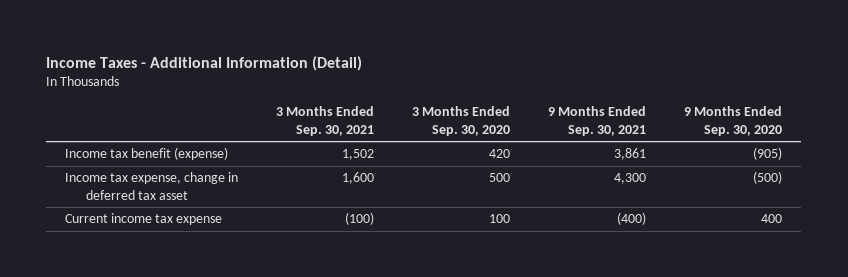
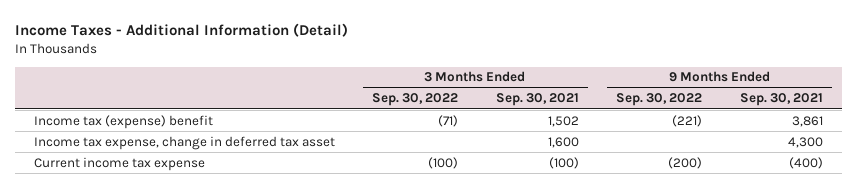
- | 3 Months Ended Sep. 30, 2021 | 3 Months Ended Sep. 30, 2020 | 9 Months Ended Sep. 30, 2021 | 9 Months Ended Sep. 30, 2020
+ | 3 Months Ended Sep. 30, 2022 | 3 Months Ended Sep. 30, 2021 | 9 Months Ended Sep. 30, 2022 | 9 Months Ended Sep. 30, 2021
- Income tax benefit (expense) | 1,502 | 420 | 3,861 | (905)
+ Income tax (expense) benefit | (71) | 1,502 | (221) | 3,861

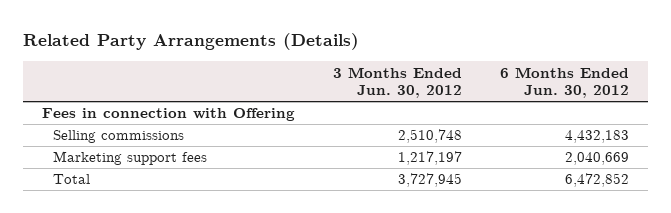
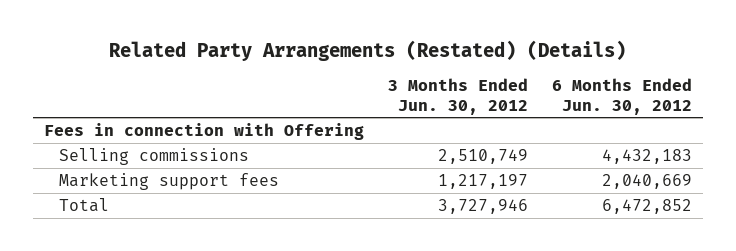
- Related Party Arrangements (Details)
+ Related Party Arrangements (Restated) (Details)
- Selling commissions | 2,510,748 | 4,432,183
+ Selling commissions | 2,510,749 | 4,432,183
- Total | 3,727,945 | 6,472,852
+ Total | 3,727,946 | 6,472,852

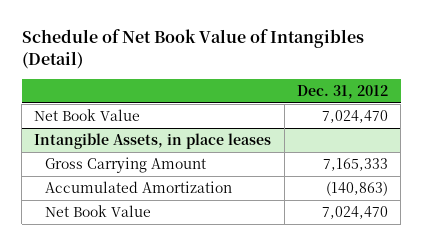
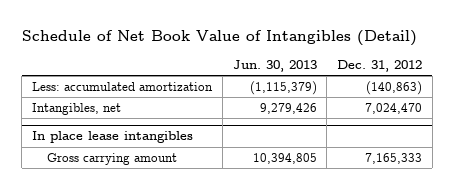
- | Dec. 31, 2012
+ | Jun. 30, 2013 | Dec. 31, 2012
- Net Book Value | 7,024,470
- Intangible Assets, in place leases
- Gross Carrying Amount | 7,165,333
- Accumulated Amortization | (140,863)
- Net Book Value | 7,024,470
+ Less: accumulated amortization | (1,115,379) | (140,863)
+ Intangibles, net | 9,279,426 | 7,024,470
+ In place lease intangibles
+ Gross carrying amount | 10,394,805 | 7,165,333

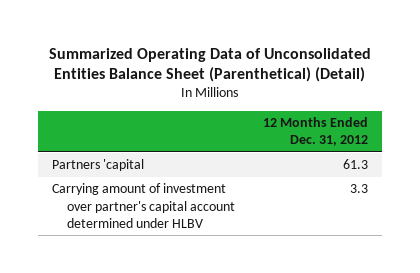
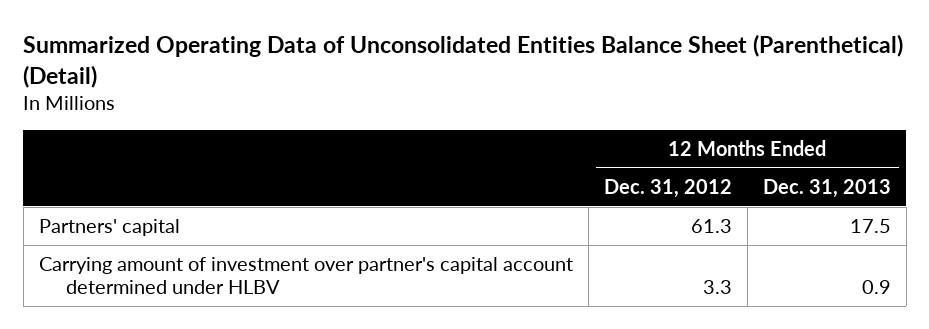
- | 12 Months Ended Dec. 31, 2012
+ | 12 Months Ended Dec. 31, 2012 | 12 Months Ended Dec. 31, 2013
- Partners 'capital | 61.3
+ Partners' capital | 61.3 | 17.5

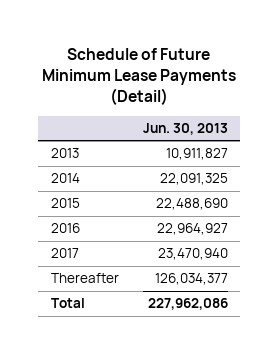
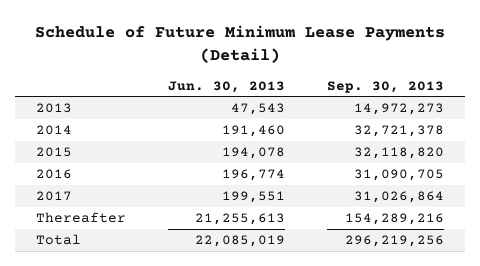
- | Jun. 30, 2013
+ | Jun. 30, 2013 | Sep. 30, 2013
- 2013 | 10,911,827
- 2014 | 22,091,325
- 2015 | 22,488,690
- 2016 | 22,964,927
- 2017 | 23,470,940
- Thereafter | 126,034,377
- Total | 227,962,086
+ 2013 | 47,543 | 14,972,273
+ 2014 | 191,460 | 32,721,378
+ 2015 | 194,078 | 32,118,820
+ 2016 | 196,774 | 31,090,705
+ 2017 | 199,551 | 31,026,864
+ Thereafter | 21,255,613 | 154,289,216
+ Total | 22,085,019 | 296,219,256

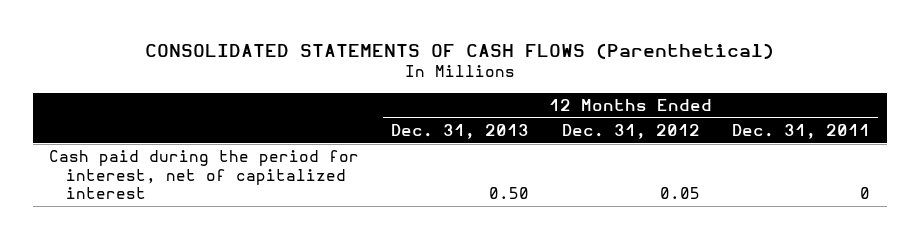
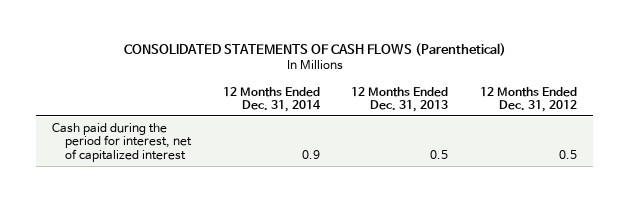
- | 12 Months Ended Dec. 31, 2013 | 12 Months Ended Dec. 31, 2012 | 12 Months Ended Dec. 31, 2011
+ | 12 Months Ended Dec. 31, 2014 | 12 Months Ended Dec. 31, 2013 | 12 Months Ended Dec. 31, 2012
- Cash paid during the period for interest, net of capitalized interest | 0.50 | 0.05 | 0
+ Cash paid during the period for interest, net of capitalized interest | 0.9 | 0.5 | 0.5

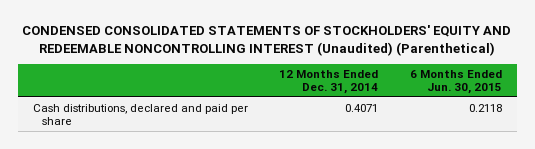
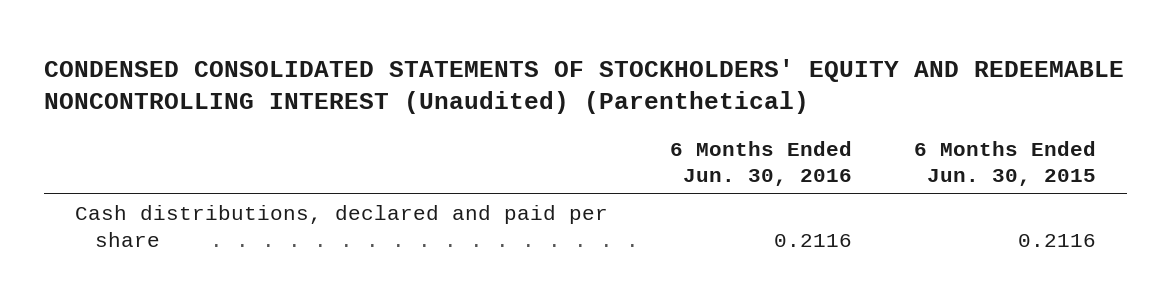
- | 12 Months Ended Dec. 31, 2014 | 6 Months Ended Jun. 30, 2015
+ | 6 Months Ended Jun. 30, 2016 | 6 Months Ended Jun. 30, 2015
- Cash distributions, declared and paid per share | 0.4071 | 0.2118
+ Cash distributions, declared and paid per share | 0.2116 | 0.2116

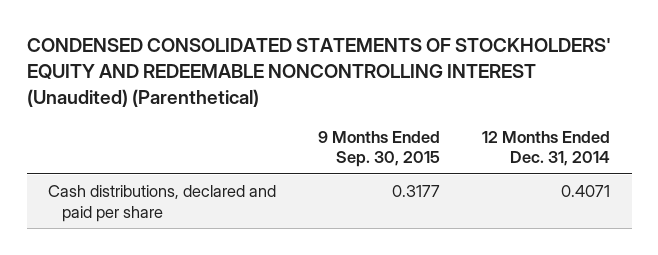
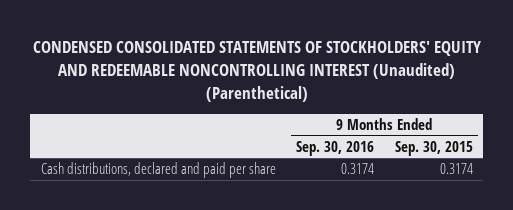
- | 9 Months Ended Sep. 30, 2015 | 12 Months Ended Dec. 31, 2014
+ | 9 Months Ended Sep. 30, 2016 | 9 Months Ended Sep. 30, 2015
- Cash distributions, declared and paid per share | 0.3177 | 0.4071
+ Cash distributions, declared and paid per share | 0.3174 | 0.3174

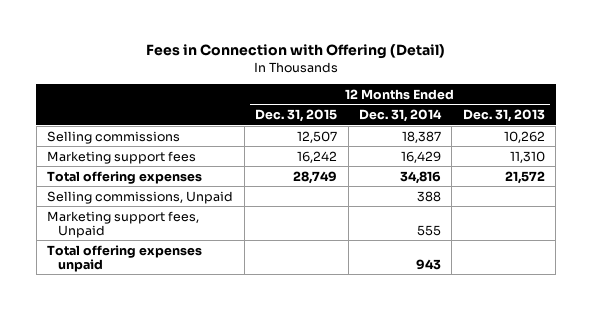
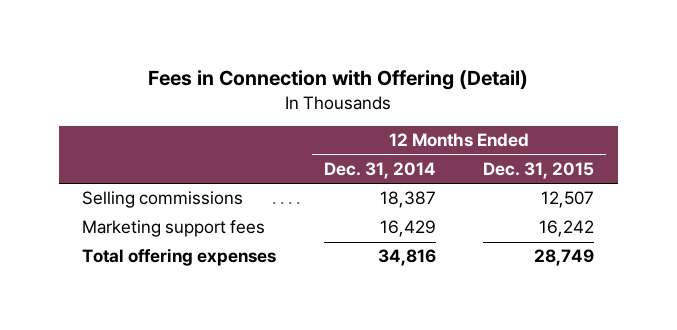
- | 12 Months Ended Dec. 31, 2015 | 12 Months Ended Dec. 31, 2014 | 12 Months Ended Dec. 31, 2013
+ | 12 Months Ended Dec. 31, 2014 | 12 Months Ended Dec. 31, 2015
- Selling commissions, Unpaid | | 388 |
- Marketing support fees, Unpaid | | 555 |
- Total offering expenses unpaid | | 943 |

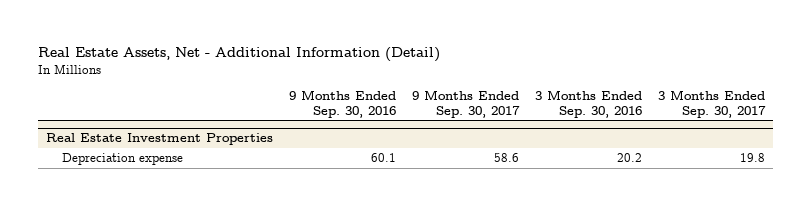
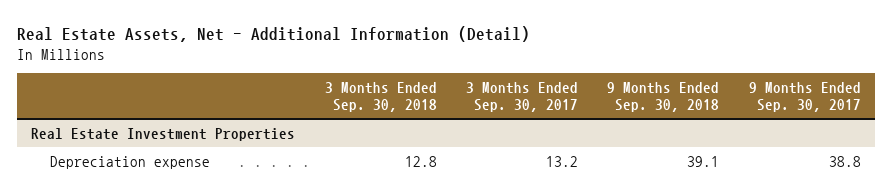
- | 9 Months Ended Sep. 30, 2016 | 9 Months Ended Sep. 30, 2017 | 3 Months Ended Sep. 30, 2016 | 3 Months Ended Sep. 30, 2017
+ | 3 Months Ended Sep. 30, 2018 | 3 Months Ended Sep. 30, 2017 | 9 Months Ended Sep. 30, 2018 | 9 Months Ended Sep. 30, 2017
@ Real Estate Investment Properties
- Depreciation expense | 60.1 | 58.6 | 20.2 | 19.8
+ Depreciation expense | 12.8 | 13.2 | 39.1 | 38.8

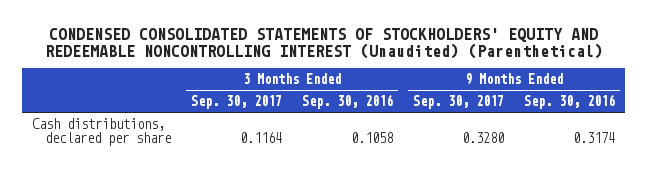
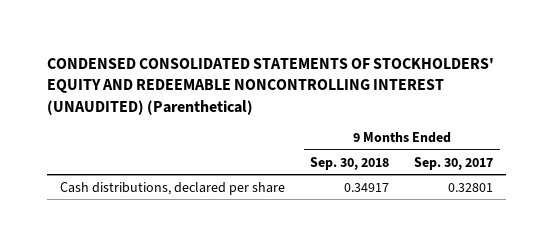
- CONDENSED CONSOLIDATED STATEMENTS OF STOCKHOLDERS' EQUITY AND REDEEMABLE NONCONTROLLING INTEREST (Unaudited) (Parenthetical)
+ CONDENSED CONSOLIDATED STATEMENTS OF STOCKHOLDERS' EQUITY AND REDEEMABLE NONCONTROLLING INTEREST (UNAUDITED) (Parenthetical)
- | 3 Months Ended Sep. 30, 2017 | 3 Months Ended Sep. 30, 2016 | 9 Months Ended Sep. 30, 2017 | 9 Months Ended Sep. 30, 2016
+ | 9 Months Ended Sep. 30, 2018 | 9 Months Ended Sep. 30, 2017
- Cash distributions, declared per share | 0.1164 | 0.1058 | 0.3280 | 0.3174
+ Cash distributions, declared per share | 0.34917 | 0.32801

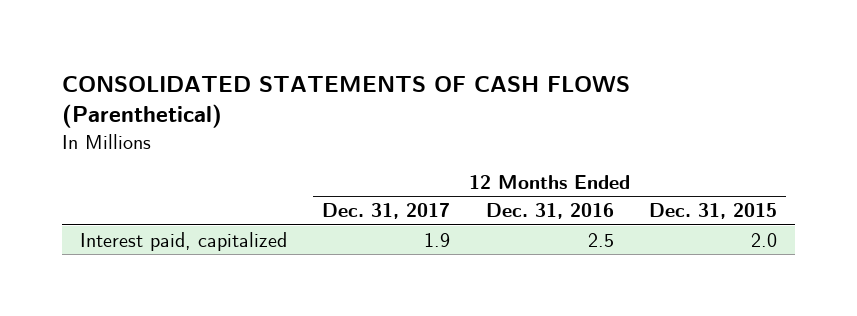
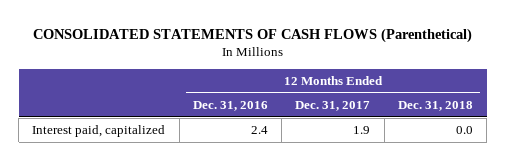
- | 12 Months Ended Dec. 31, 2017 | 12 Months Ended Dec. 31, 2016 | 12 Months Ended Dec. 31, 2015
+ | 12 Months Ended Dec. 31, 2016 | 12 Months Ended Dec. 31, 2017 | 12 Months Ended Dec. 31, 2018
- Interest paid, capitalized | 1.9 | 2.5 | 2.0
+ Interest paid, capitalized | 2.4 | 1.9 | 0.0

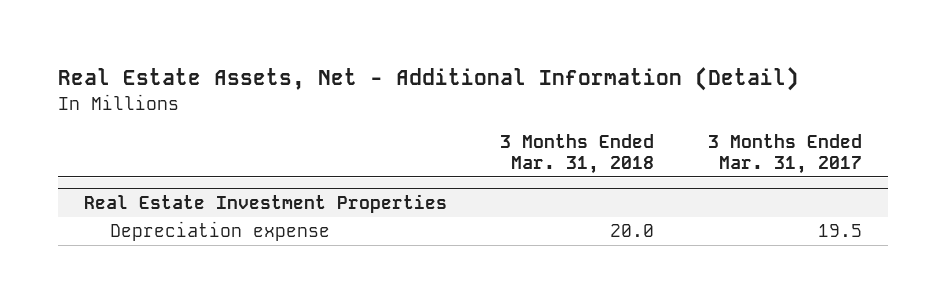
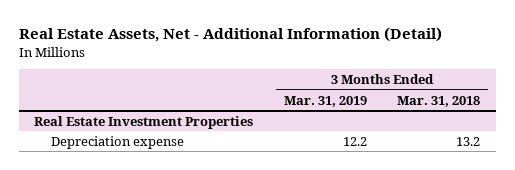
- | 3 Months Ended Mar. 31, 2018 | 3 Months Ended Mar. 31, 2017
+ | 3 Months Ended Mar. 31, 2019 | 3 Months Ended Mar. 31, 2018
@ Real Estate Investment Properties
- Depreciation expense | 20.0 | 19.5
+ Depreciation expense | 12.2 | 13.2

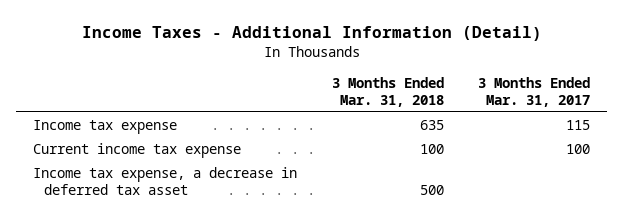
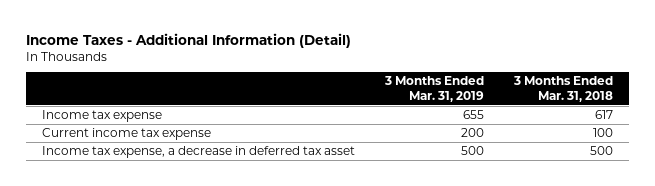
- | 3 Months Ended Mar. 31, 2018 | 3 Months Ended Mar. 31, 2017
+ | 3 Months Ended Mar. 31, 2019 | 3 Months Ended Mar. 31, 2018
- Income tax expense | 635 | 115
+ Income tax expense | 655 | 617

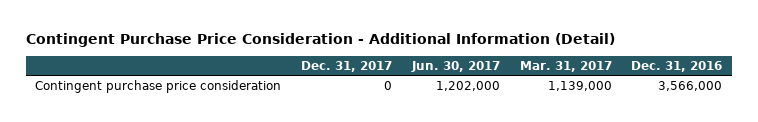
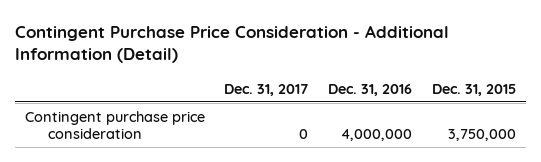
- | Dec. 31, 2017 | Jun. 30, 2017 | Mar. 31, 2017 | Dec. 31, 2016
+ | Dec. 31, 2017 | Dec. 31, 2016 | Dec. 31, 2015
- Contingent purchase price consideration | 0 | 1,202,000 | 1,139,000 | 3,566,000
+ Contingent purchase price consideration | 0 | 4,000,000 | 3,750,000

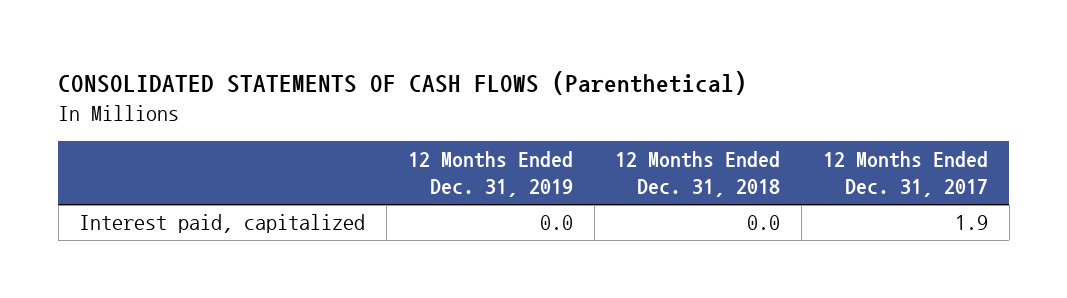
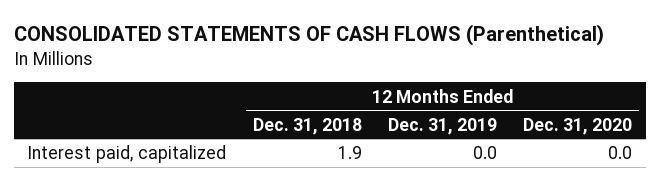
- | 12 Months Ended Dec. 31, 2019 | 12 Months Ended Dec. 31, 2018 | 12 Months Ended Dec. 31, 2017
+ | 12 Months Ended Dec. 31, 2018 | 12 Months Ended Dec. 31, 2019 | 12 Months Ended Dec. 31, 2020
- Interest paid, capitalized | 0.0 | 0.0 | 1.9
+ Interest paid, capitalized | 1.9 | 0.0 | 0.0

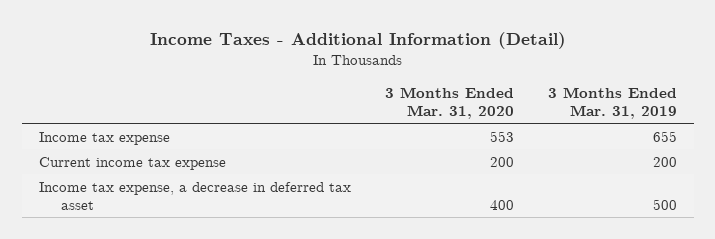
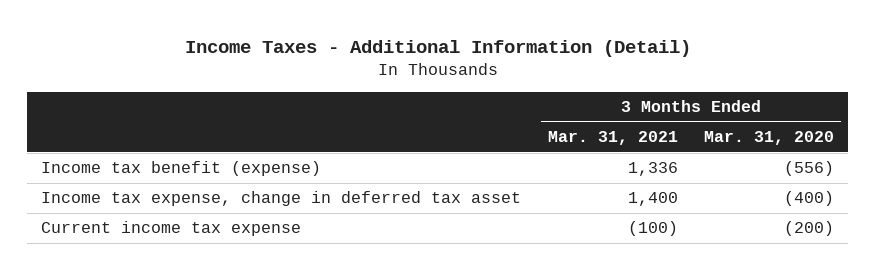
- | 3 Months Ended Mar. 31, 2020 | 3 Months Ended Mar. 31, 2019
+ | 3 Months Ended Mar. 31, 2021 | 3 Months Ended Mar. 31, 2020
- Income tax expense | 553 | 655
- Current income tax expense | 200 | 200
- Income tax expense, a decrease in deferred tax asset | 400 | 500
+ Income tax benefit (expense) | 1,336 | (556)
+ Income tax expense, change in deferred tax asset | 1,400 | (400)
+ Current income tax expense | (100) | (200)

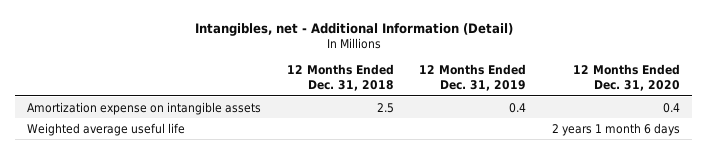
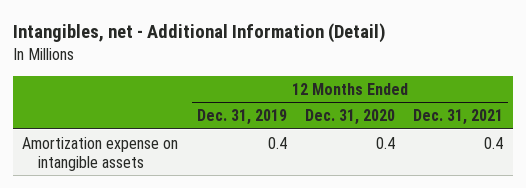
- | 12 Months Ended Dec. 31, 2018 | 12 Months Ended Dec. 31, 2019 | 12 Months Ended Dec. 31, 2020
+ | 12 Months Ended Dec. 31, 2019 | 12 Months Ended Dec. 31, 2020 | 12 Months Ended Dec. 31, 2021
- Weighted average useful life | | | 2 years 1 month 6 days

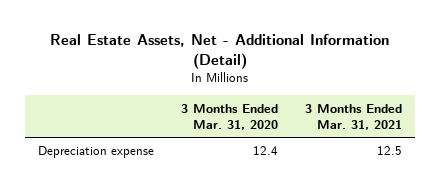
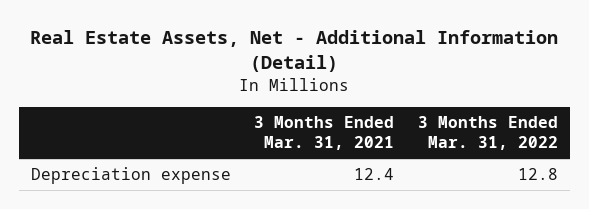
- | 3 Months Ended Mar. 31, 2020 | 3 Months Ended Mar. 31, 2021
+ | 3 Months Ended Mar. 31, 2021 | 3 Months Ended Mar. 31, 2022
- Depreciation expense | 12.4 | 12.5
+ Depreciation expense | 12.4 | 12.8

